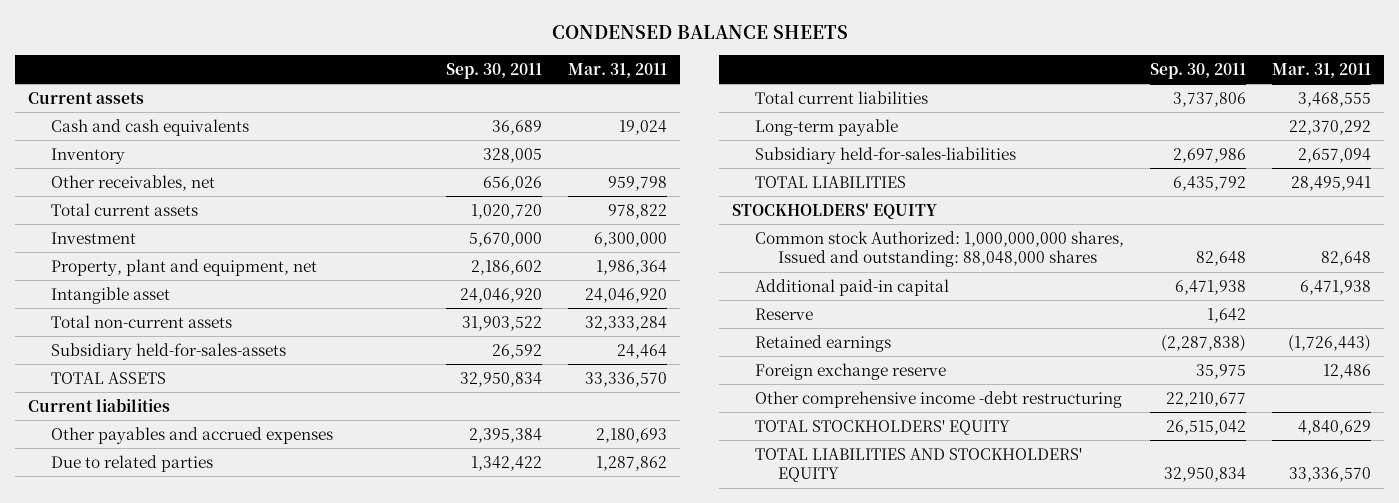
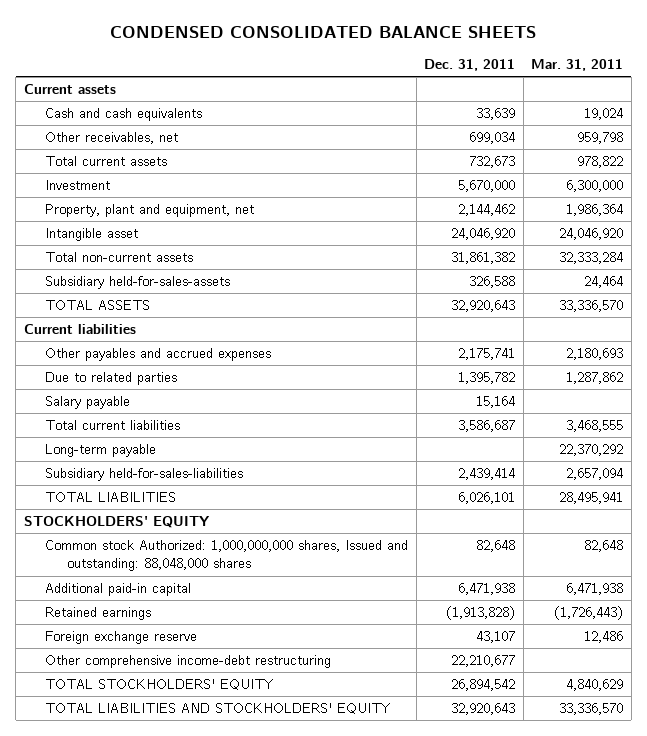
- CONDENSED BALANCE SHEETS
+ CONDENSED CONSOLIDATED BALANCE SHEETS
- | Sep. 30, 2011 | Mar. 31, 2011
+ | Dec. 31, 2011 | Mar. 31, 2011
- Inventory | 328,005 |
+ Salary payable | 15,164 |
- Reserve | 1,642 |
- Other comprehensive income -debt restructuring | 22,210,677 |
+ Other comprehensive income-debt restructuring | 22,210,677 |

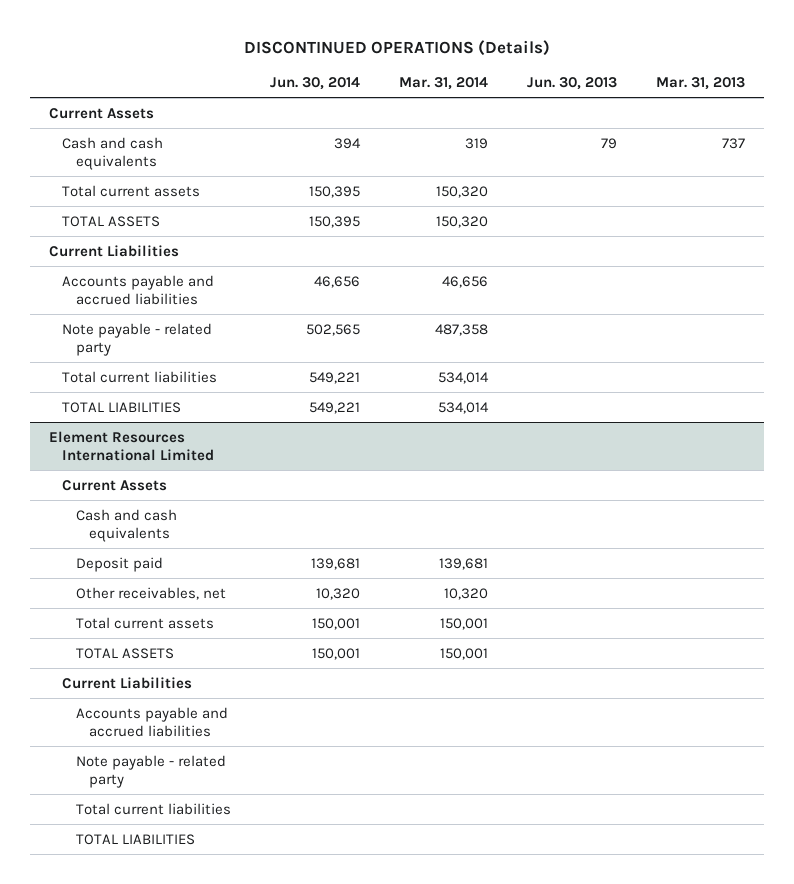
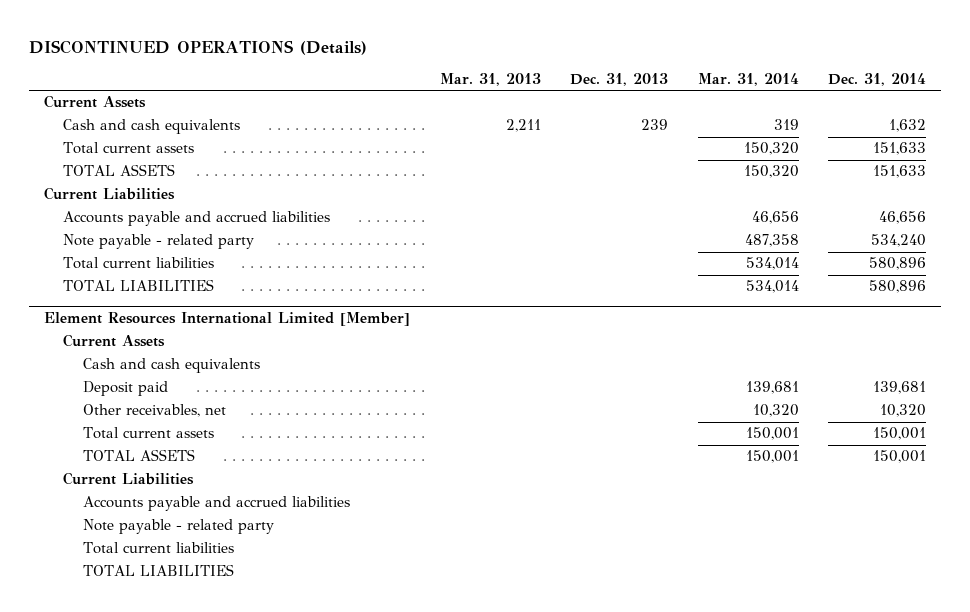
- | Jun. 30, 2014 | Mar. 31, 2014 | Jun. 30, 2013 | Mar. 31, 2013
+ | Mar. 31, 2013 | Dec. 31, 2013 | Mar. 31, 2014 | Dec. 31, 2014
- Cash and cash equivalents | 394 | 319 | 79 | 737
+ Cash and cash equivalents | 2,211 | 239 | 319 | 1,632
- Element Resources International Limited
+ Element Resources International Limited [Member]

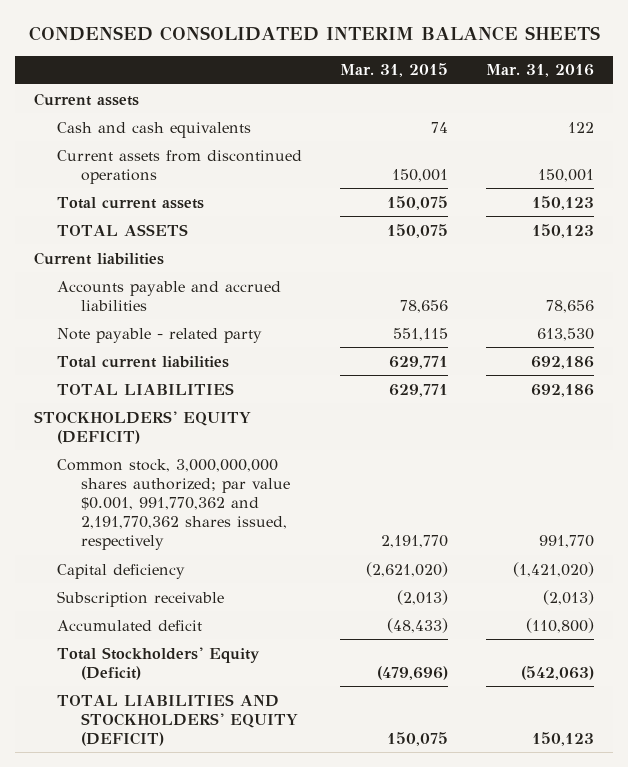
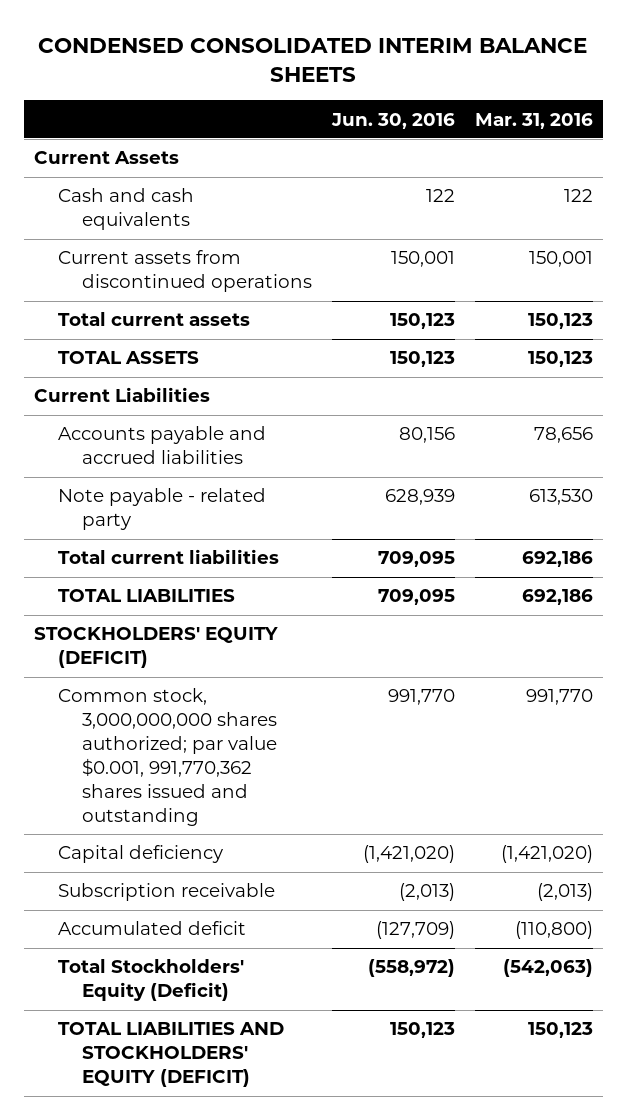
- | Mar. 31, 2015 | Mar. 31, 2016
+ | Jun. 30, 2016 | Mar. 31, 2016
- Current assets
+ Current Assets
- Current liabilities
+ Current Liabilities
- Common stock, 3,000,000,000 shares authorized; par value $0.001, 991,770,362 and 2,191,770,362 shares issued, respectively | 2,191,770 | 991,770
+ Common stock, 3,000,000,000 shares authorized; par value $0.001, 991,770,362 shares issued and outstanding | 991,770 | 991,770

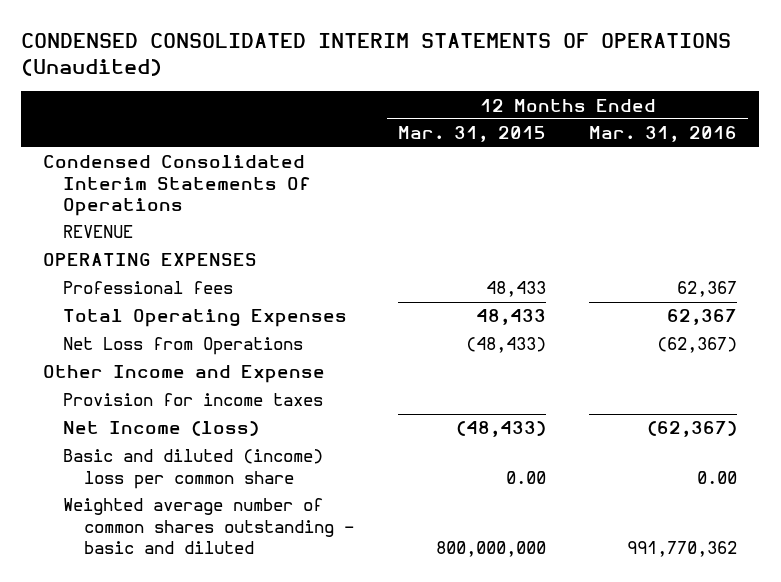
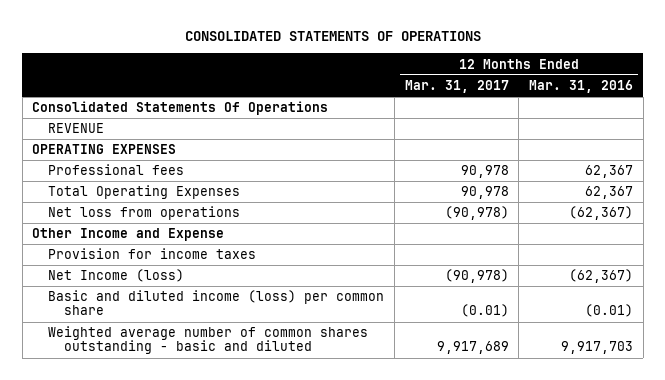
- CONDENSED CONSOLIDATED INTERIM STATEMENTS OF OPERATIONS (Unaudited)
+ CONSOLIDATED STATEMENTS OF OPERATIONS
- | 12 Months Ended Mar. 31, 2015 | 12 Months Ended Mar. 31, 2016
+ | 12 Months Ended Mar. 31, 2017 | 12 Months Ended Mar. 31, 2016
- Condensed Consolidated Interim Statements Of Operations
+ Consolidated Statements Of Operations
- Net Loss from Operations | (48,433) | (62,367)
+ Net loss from operations | (90,978) | (62,367)
- Basic and diluted (income) loss per common share | 0.00 | 0.00
- Weighted average number of common shares outstanding - basic and diluted | 800,000,000 | 991,770,362
+ Basic and diluted income (loss) per common share | (0.01) | (0.01)
+ Weighted average number of common shares outstanding - basic and diluted | 9,917,689 | 9,917,703

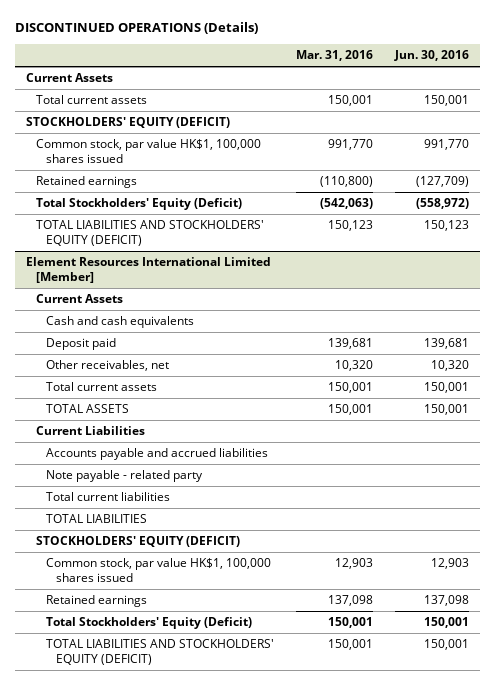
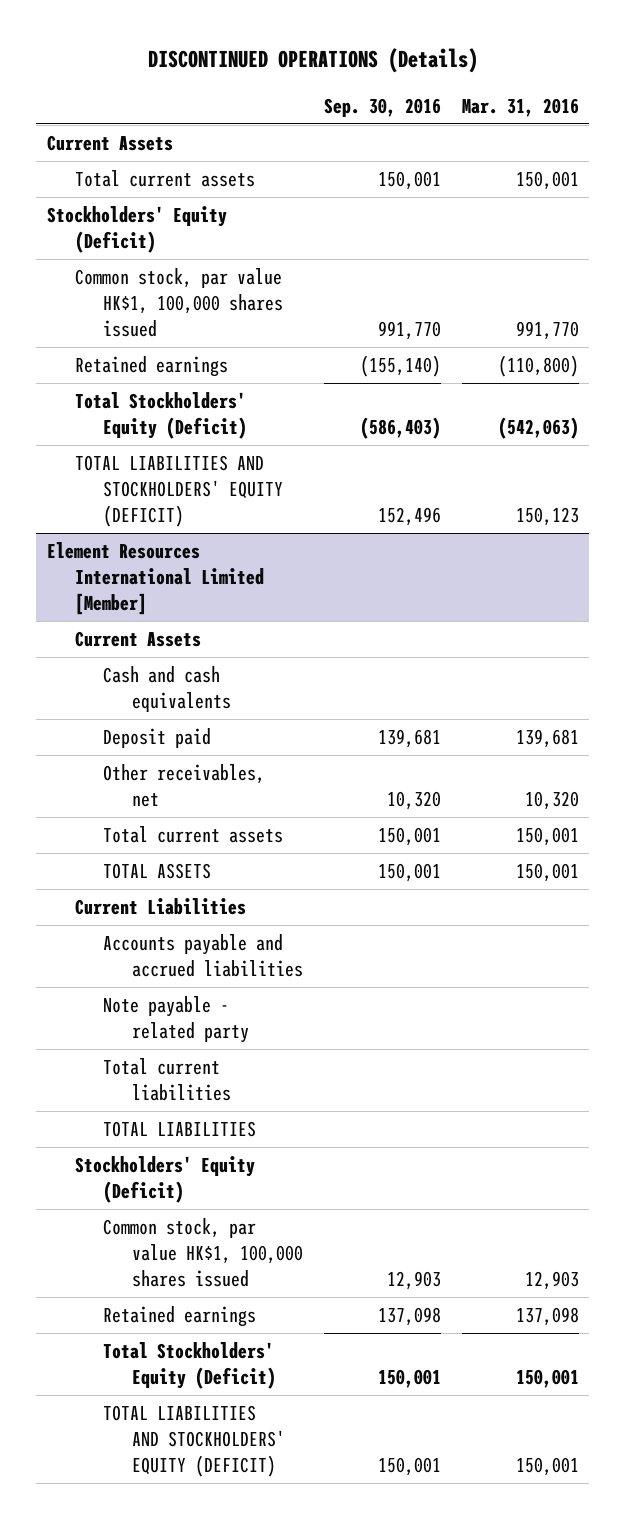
- | Mar. 31, 2016 | Jun. 30, 2016
+ | Sep. 30, 2016 | Mar. 31, 2016
- STOCKHOLDERS' EQUITY (DEFICIT)
+ Stockholders' Equity (Deficit)
@ Element Resources International Limited [Member]
- STOCKHOLDERS' EQUITY (DEFICIT)
+ Stockholders' Equity (Deficit)

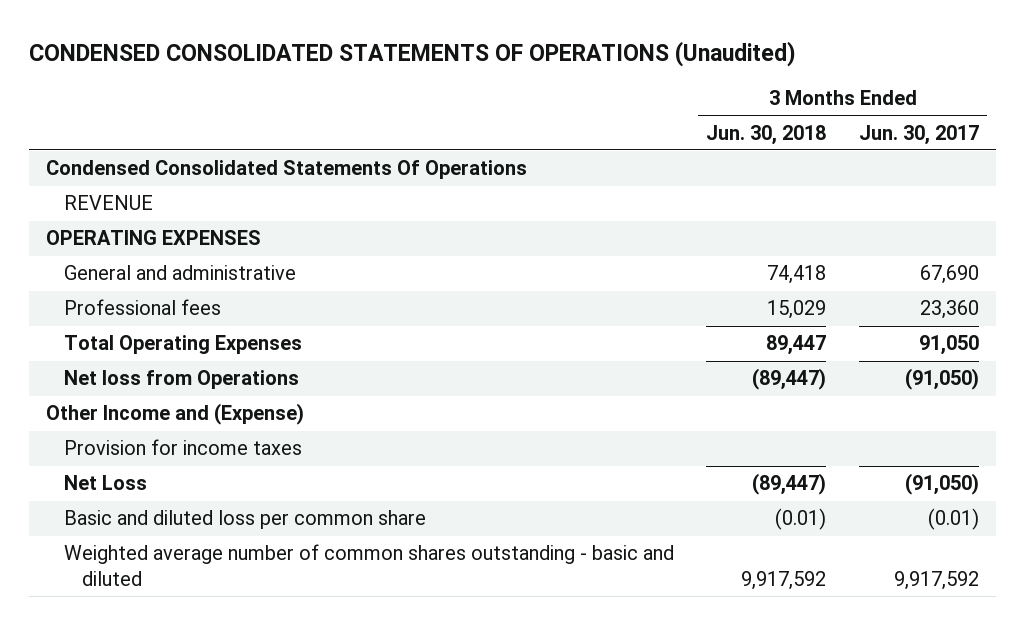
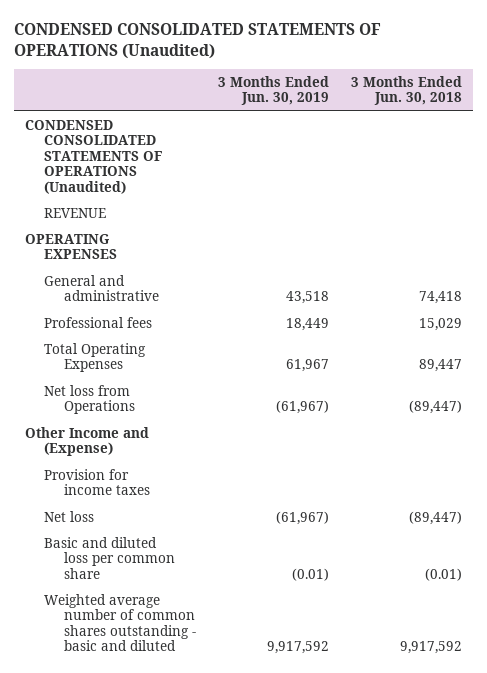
- | 3 Months Ended Jun. 30, 2018 | 3 Months Ended Jun. 30, 2017
+ | 3 Months Ended Jun. 30, 2019 | 3 Months Ended Jun. 30, 2018
- Condensed Consolidated Statements Of Operations
+ CONDENSED CONSOLIDATED STATEMENTS OF OPERATIONS (Unaudited)
- Net Loss | (89,447) | (91,050)
+ Net loss | (61,967) | (89,447)

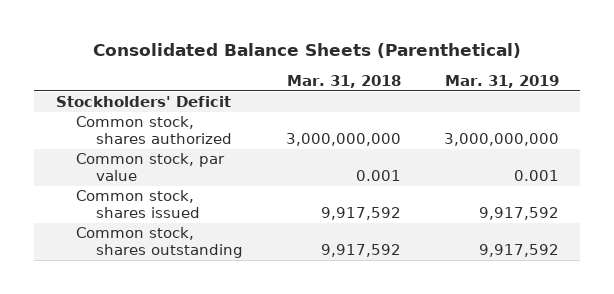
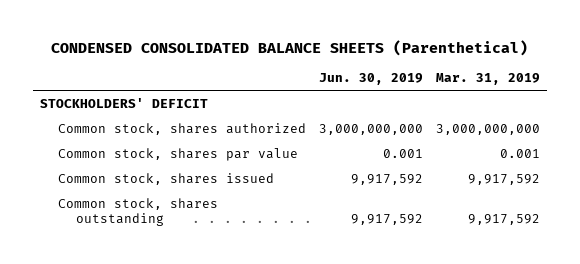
- Consolidated Balance Sheets (Parenthetical)
+ CONDENSED CONSOLIDATED BALANCE SHEETS (Parenthetical)
- | Mar. 31, 2018 | Mar. 31, 2019
+ | Jun. 30, 2019 | Mar. 31, 2019
- Stockholders' Deficit
+ STOCKHOLDERS' DEFICIT
- Common stock, par value | 0.001 | 0.001
+ Common stock, shares par value | 0.001 | 0.001

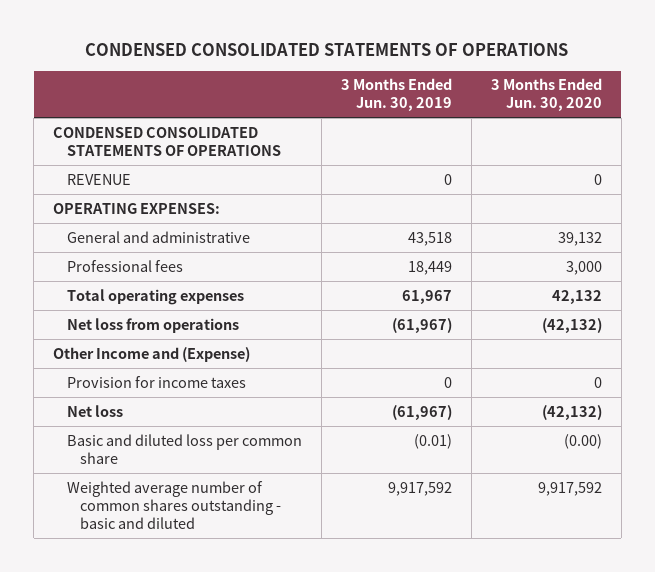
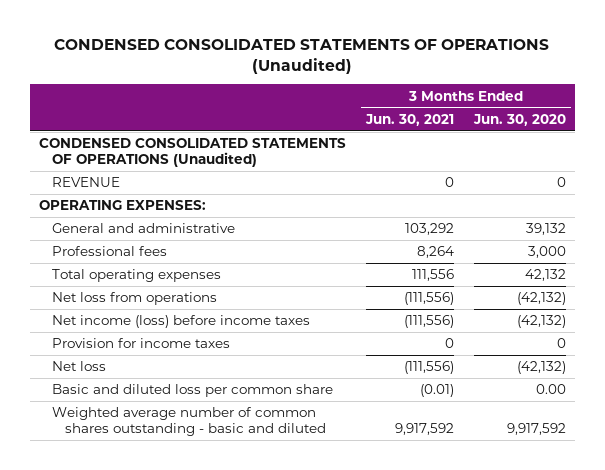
- CONDENSED CONSOLIDATED STATEMENTS OF OPERATIONS
+ CONDENSED CONSOLIDATED STATEMENTS OF OPERATIONS (Unaudited)
- | 3 Months Ended Jun. 30, 2019 | 3 Months Ended Jun. 30, 2020
+ | 3 Months Ended Jun. 30, 2021 | 3 Months Ended Jun. 30, 2020
- CONDENSED CONSOLIDATED STATEMENTS OF OPERATIONS
+ CONDENSED CONSOLIDATED STATEMENTS OF OPERATIONS (Unaudited)
- Other Income and (Expense)
+ Net income (loss) before income taxes | (111,556) | (42,132)
- Basic and diluted loss per common share | (0.01) | (0.00)
+ Basic and diluted loss per common share | (0.01) | 0.00

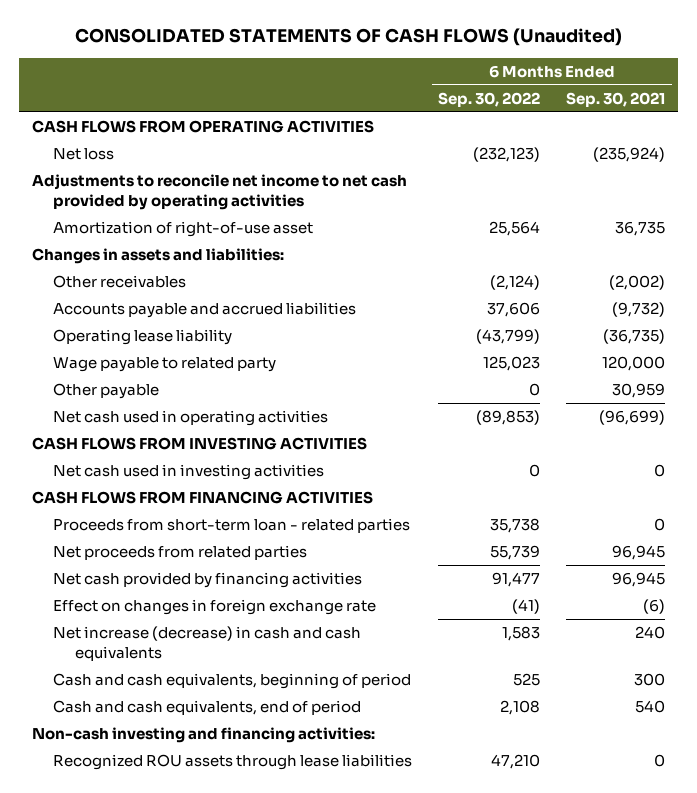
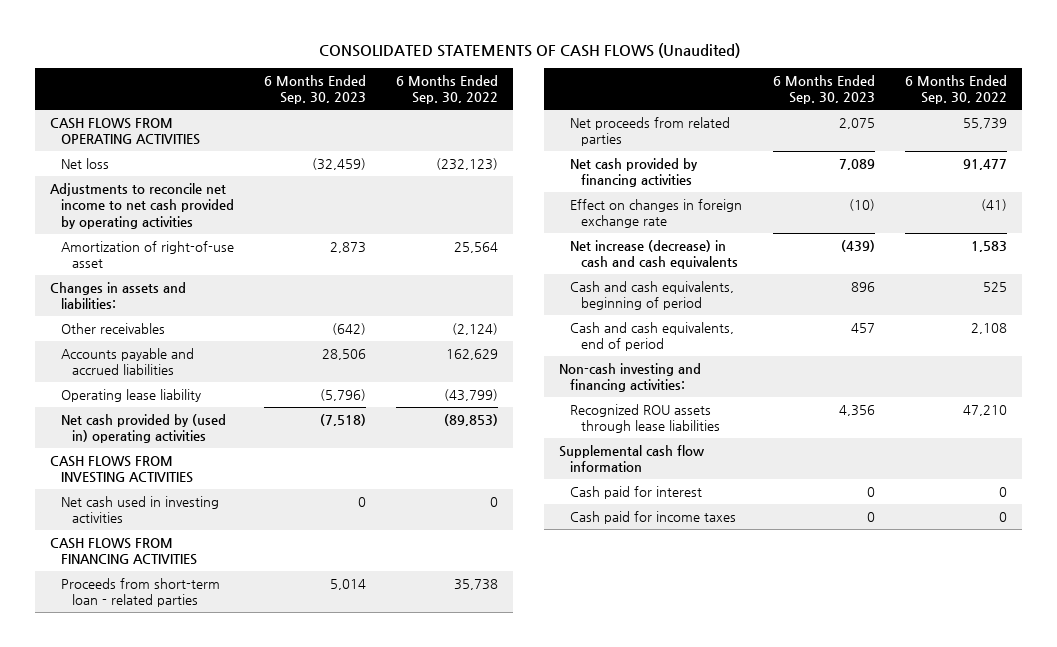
- | 6 Months Ended Sep. 30, 2022 | 6 Months Ended Sep. 30, 2021
+ | 6 Months Ended Sep. 30, 2023 | 6 Months Ended Sep. 30, 2022
- Accounts payable and accrued liabilities | 37,606 | (9,732)
+ Accounts payable and accrued liabilities | 28,506 | 162,629
- Wage payable to related party | 125,023 | 120,000
- Other payable | 0 | 30,959
- Net cash used in operating activities | (89,853) | (96,699)
+ Net cash provided by (used in) operating activities | (7,518) | (89,853)
+ Supplemental cash flow information
+ Cash paid for interest | 0 | 0
+ Cash paid for income taxes | 0 | 0

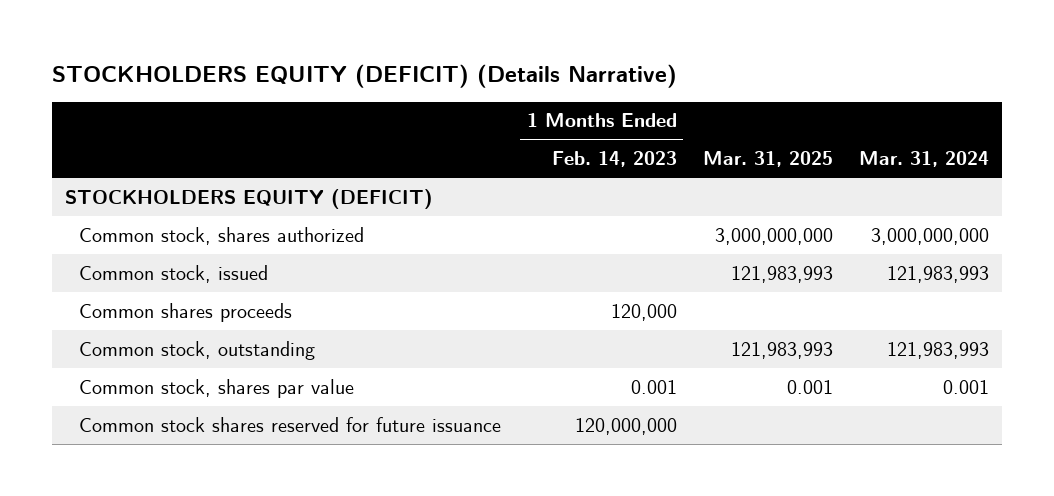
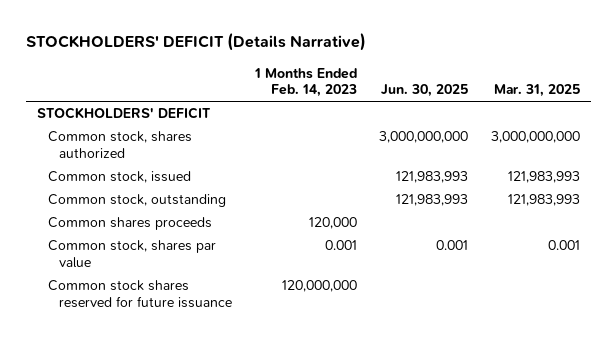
- STOCKHOLDERS EQUITY (DEFICIT) (Details Narrative)
+ STOCKHOLDERS' DEFICIT (Details Narrative)
- | 1 Months Ended Feb. 14, 2023 | Mar. 31, 2025 | Mar. 31, 2024
+ | 1 Months Ended Feb. 14, 2023 | Jun. 30, 2025 | Mar. 31, 2025
- STOCKHOLDERS EQUITY (DEFICIT)
+ STOCKHOLDERS' DEFICIT
moved down: Common shares proceeds | 120,000 | |

